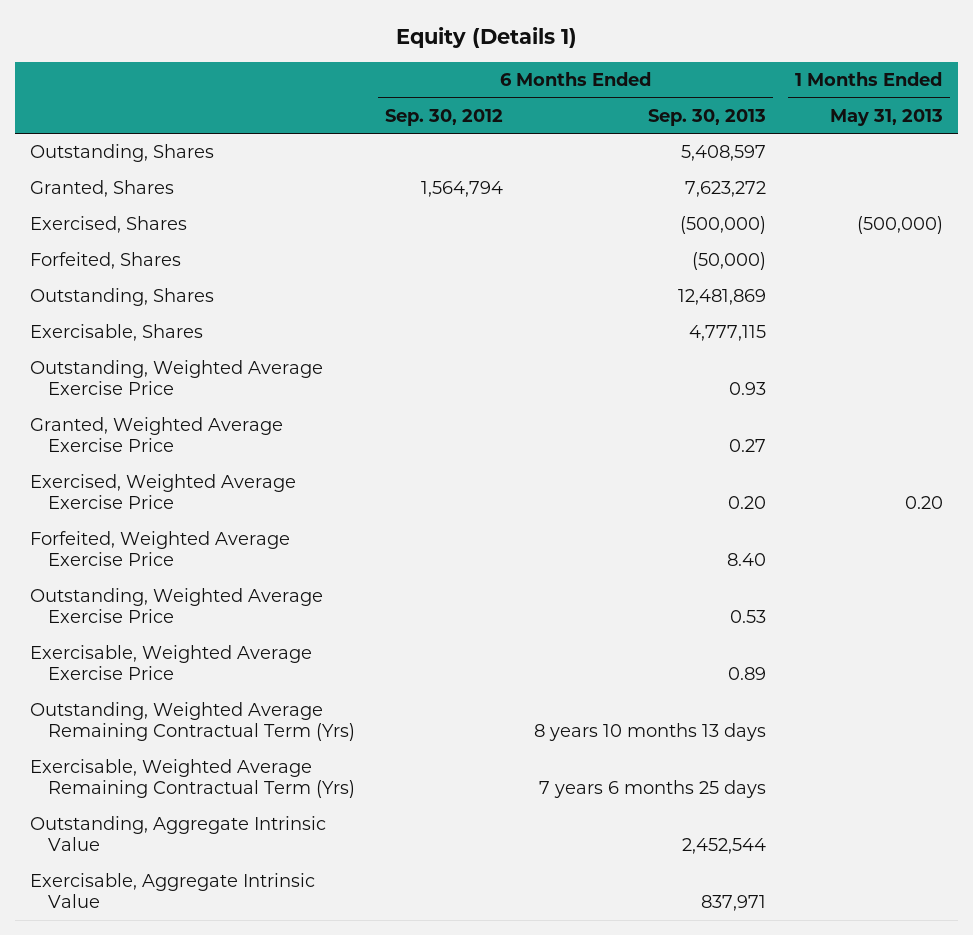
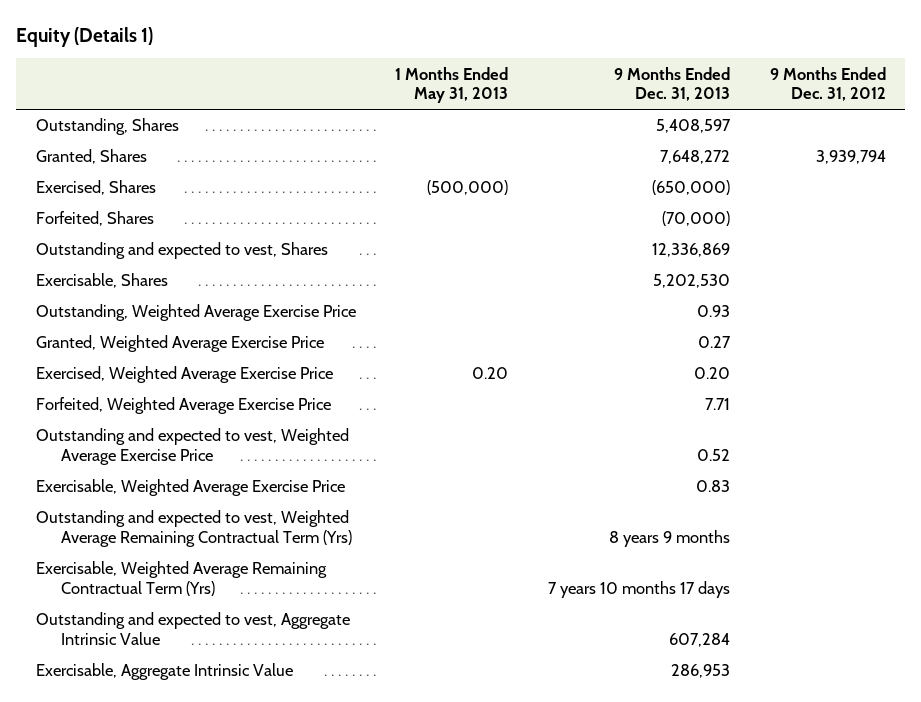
- | 6 Months Ended Sep. 30, 2012 | 6 Months Ended Sep. 30, 2013 | 1 Months Ended May 31, 2013
+ | 1 Months Ended May 31, 2013 | 9 Months Ended Dec. 31, 2013 | 9 Months Ended Dec. 31, 2012
- Outstanding, Shares | | 12,481,869 |
+ Outstanding and expected to vest, Shares | | 12,336,869 |
- Outstanding, Weighted Average Exercise Price | | 0.53 |
+ Outstanding and expected to vest, Weighted Average Exercise Price | | 0.52 |
- Outstanding, Weighted Average Remaining Contractual Term (Yrs) | | 8 years 10 months 13 days |
+ Outstanding and expected to vest, Weighted Average Remaining Contractual Term (Yrs) | | 8 years 9 months |
- Outstanding, Aggregate Intrinsic Value | | 2,452,544 |
+ Outstanding and expected to vest, Aggregate Intrinsic Value | | 607,284 |

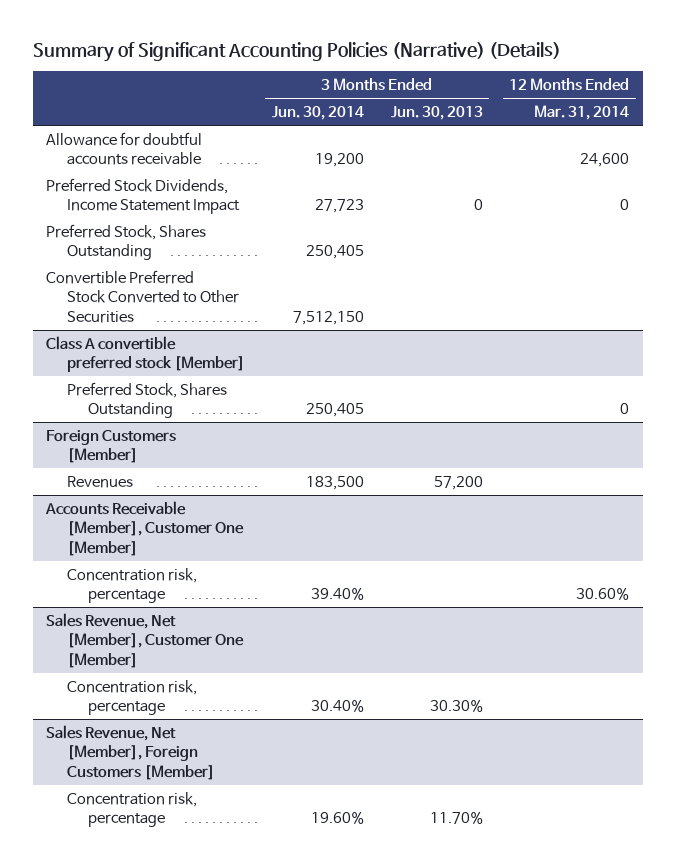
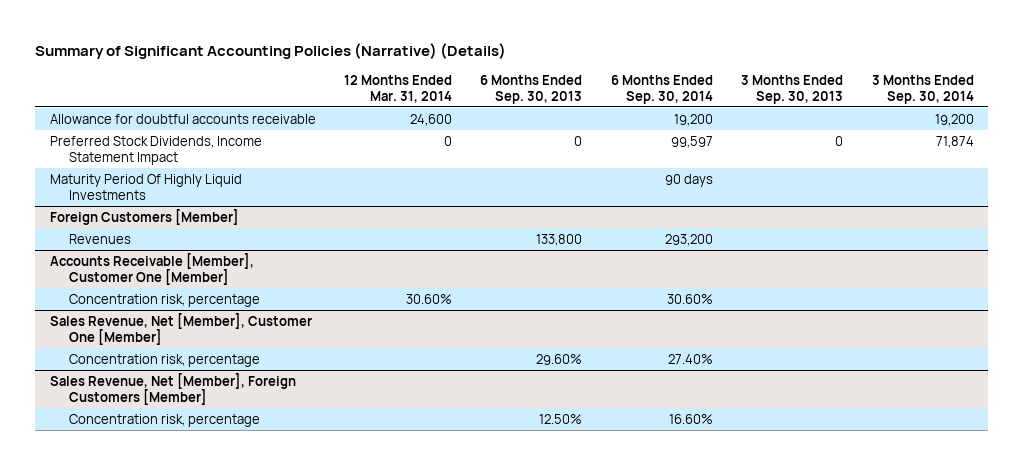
- | 3 Months Ended Jun. 30, 2014 | 3 Months Ended Jun. 30, 2013 | 12 Months Ended Mar. 31, 2014
+ | 12 Months Ended Mar. 31, 2014 | 6 Months Ended Sep. 30, 2013 | 6 Months Ended Sep. 30, 2014 | 3 Months Ended Sep. 30, 2013 | 3 Months Ended Sep. 30, 2014
- Preferred Stock, Shares Outstanding | 250,405 | |
- Convertible Preferred Stock Converted to Other Securities | 7,512,150 | |
- Class A convertible preferred stock [Member]
- Preferred Stock, Shares Outstanding | 250,405 | | 0
+ Maturity Period Of Highly Liquid Investments | | | 90 days | |

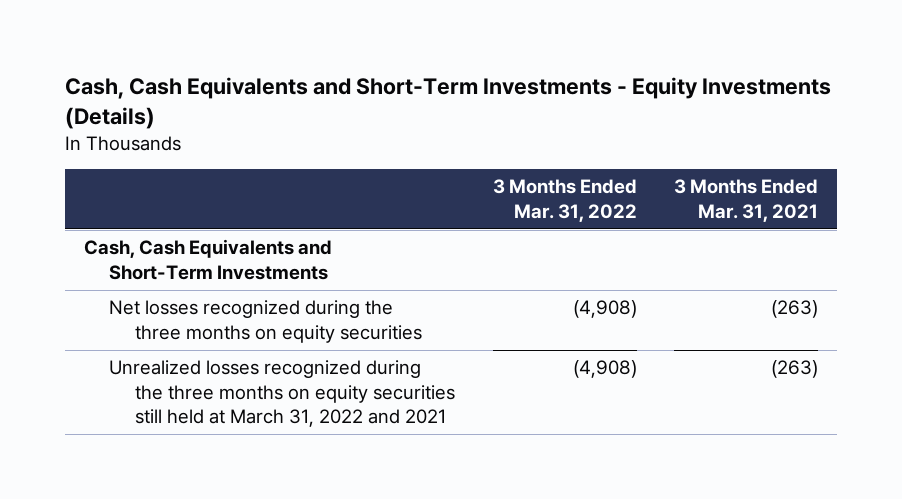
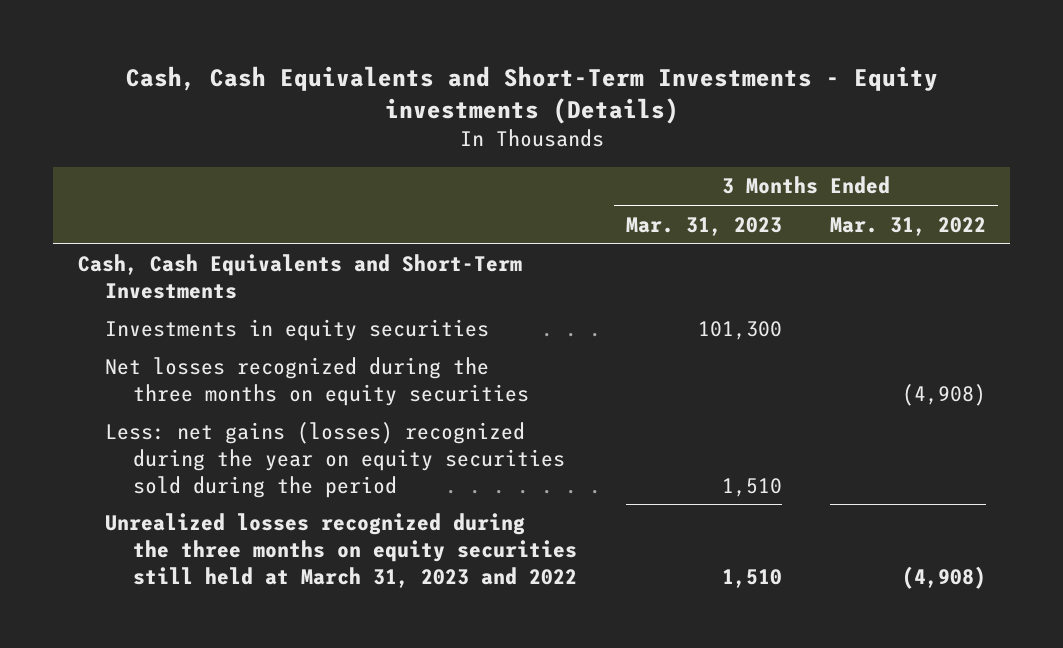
- Cash, Cash Equivalents and Short-Term Investments - Equity Investments (Details)
+ Cash, Cash Equivalents and Short-Term Investments - Equity investments (Details)
- | 3 Months Ended Mar. 31, 2022 | 3 Months Ended Mar. 31, 2021
+ | 3 Months Ended Mar. 31, 2023 | 3 Months Ended Mar. 31, 2022
+ Investments in equity securities | 101,300 |
- Unrealized losses recognized during the three months on equity securities still held at March 31, 2022 and 2021 | (4,908) | (263)
+ Less: net gains (losses) recognized during the year on equity securities sold during the period | 1,510 |
+ Unrealized losses recognized during the three months on equity securities still held at March 31, 2023 and 2022 | 1,510 | (4,908)

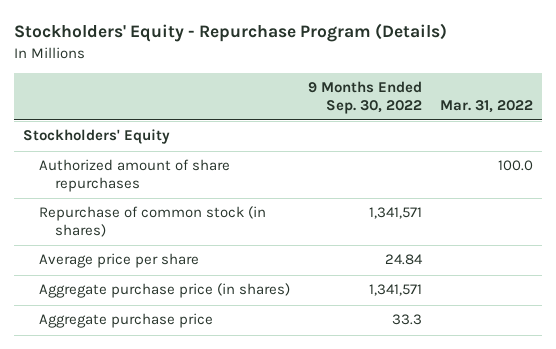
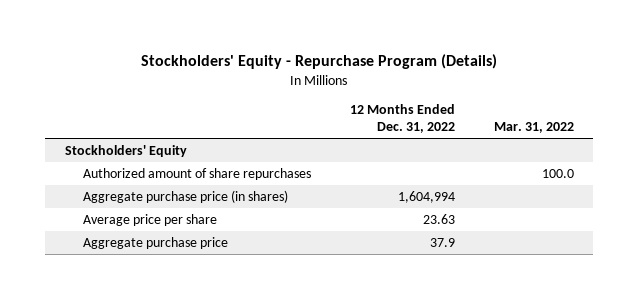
- | 9 Months Ended Sep. 30, 2022 | Mar. 31, 2022
+ | 12 Months Ended Dec. 31, 2022 | Mar. 31, 2022
- Repurchase of common stock (in shares) | 1,341,571 |
moved down: Average price per share | 23.63 |

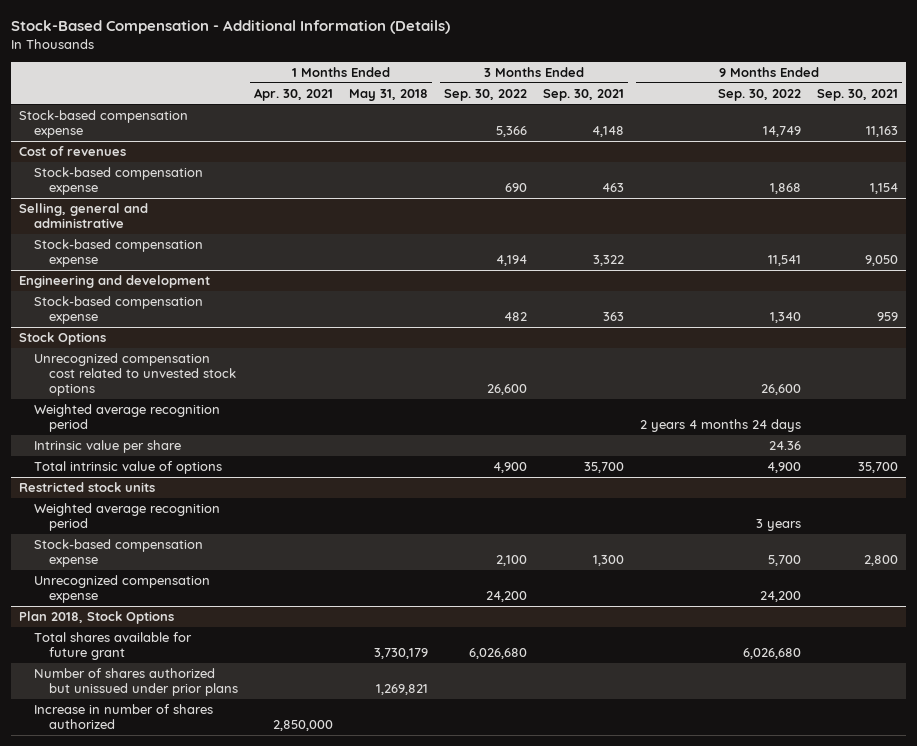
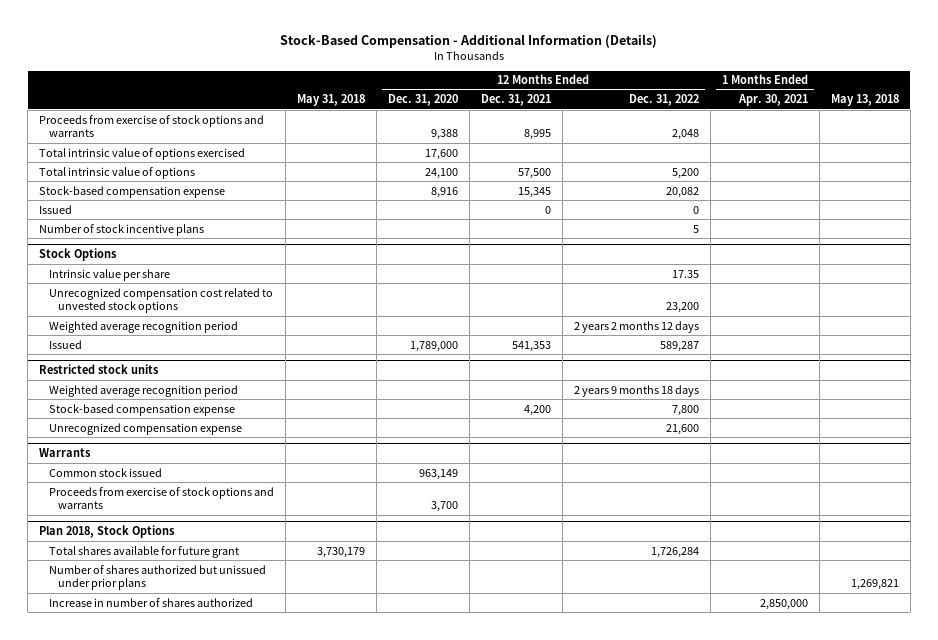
- | 1 Months Ended Apr. 30, 2021 | 1 Months Ended May 31, 2018 | 3 Months Ended Sep. 30, 2022 | 3 Months Ended Sep. 30, 2021 | 9 Months Ended Sep. 30, 2022 | 9 Months Ended Sep. 30, 2021
+ | May 31, 2018 | 12 Months Ended Dec. 31, 2020 | 12 Months Ended Dec. 31, 2021 | 12 Months Ended Dec. 31, 2022 | 1 Months Ended Apr. 30, 2021 | May 13, 2018
+ Proceeds from exercise of stock options and warrants | | 9,388 | 8,995 | 2,048 | |
+ Total intrinsic value of options exercised | | 17,600 | | | |
+ Total intrinsic value of options | | 24,100 | 57,500 | 5,200 | |
- Cost of revenues
- Stock-based compensation expense | | | 690 | 463 | 1,868 | 1,154
- Selling, general and administrative
- Stock-based compensation expense | | | 4,194 | 3,322 | 11,541 | 9,050
- Engineering and development
- Stock-based compensation expense | | | 482 | 363 | 1,340 | 959
+ Issued | | | 0 | 0 | |
+ Number of stock incentive plans | | | | 5 | |
@ Stock Options
moved up: Intrinsic value per share | | | | 17.35 | |
- Total intrinsic value of options | | | 4,900 | 35,700 | 4,900 | 35,700
+ Issued | | 1,789,000 | 541,353 | 589,287 | |
+ Warrants
+ Common stock issued | | 963,149 | | | |
+ Proceeds from exercise of stock options and warrants | | 3,700 | | | |

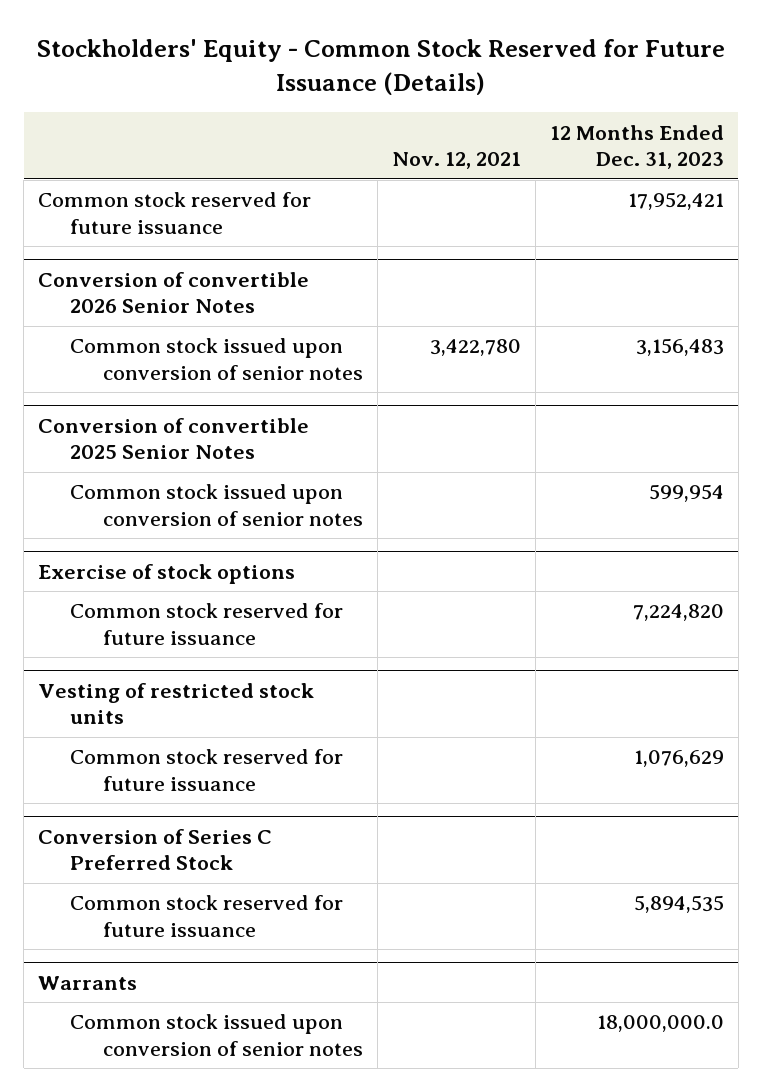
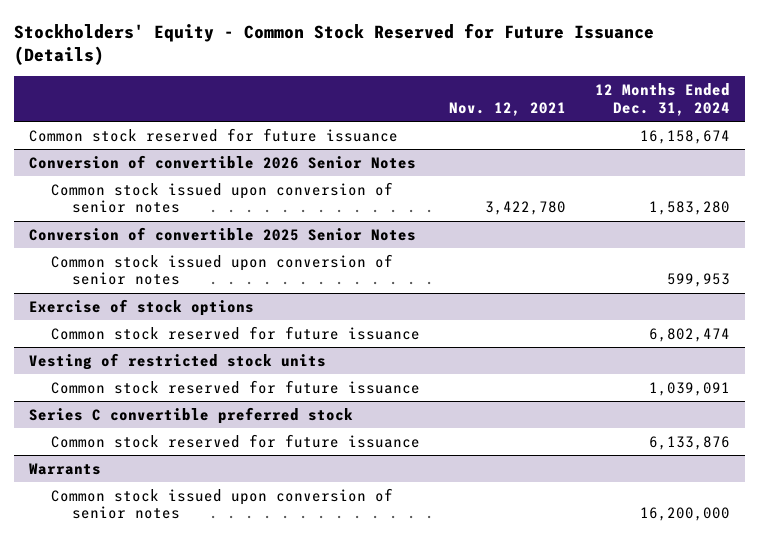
- | Nov. 12, 2021 | 12 Months Ended Dec. 31, 2023
+ | Nov. 12, 2021 | 12 Months Ended Dec. 31, 2024
- Conversion of Series C Preferred Stock
+ Series C convertible preferred stock

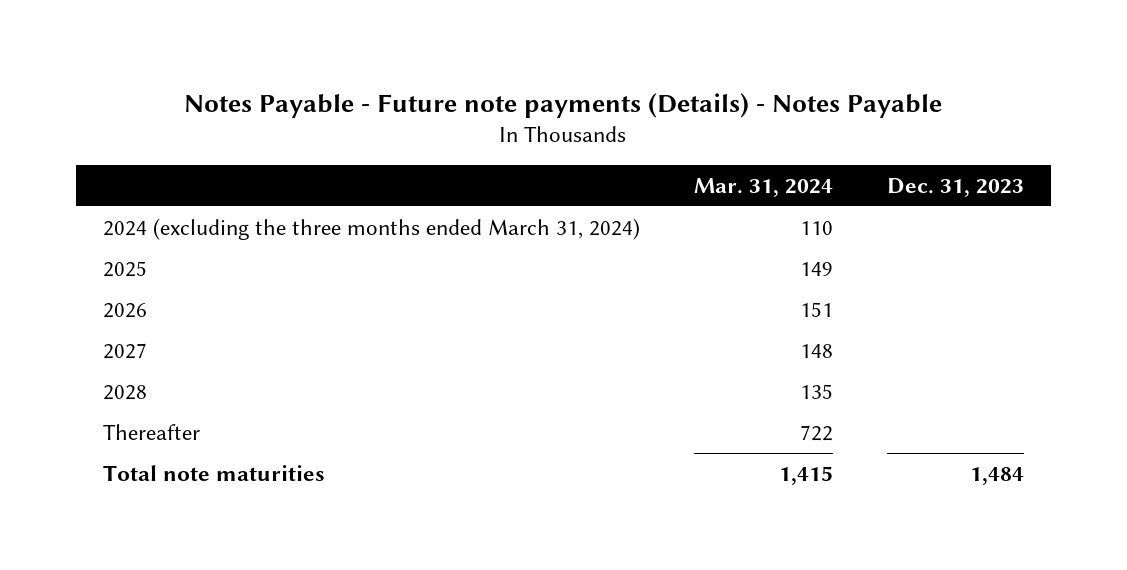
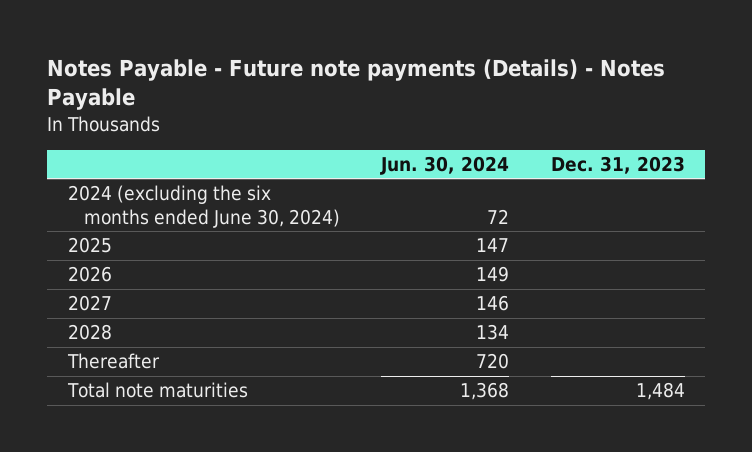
- | Mar. 31, 2024 | Dec. 31, 2023
+ | Jun. 30, 2024 | Dec. 31, 2023
- 2024 (excluding the three months ended March 31, 2024) | 110 |
+ 2024 (excluding the six months ended June 30, 2024) | 72 |

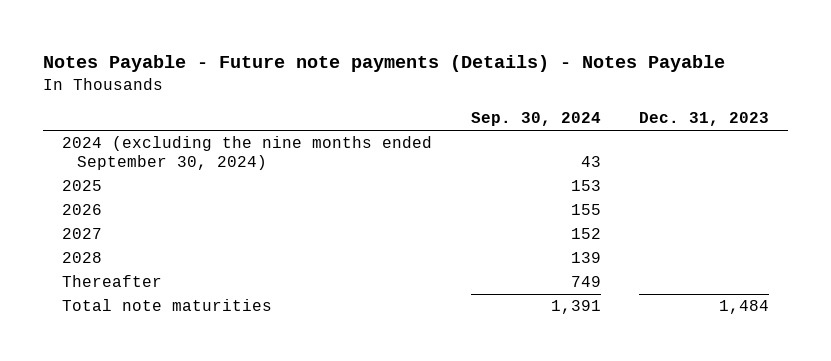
- | Jun. 30, 2024 | Dec. 31, 2023
+ | Sep. 30, 2024 | Dec. 31, 2023
- 2024 (excluding the six months ended June 30, 2024) | 72 |
+ 2024 (excluding the nine months ended September 30, 2024) | 43 |

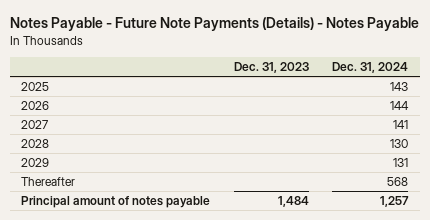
- Notes Payable - Future note payments (Details) - Notes Payable
+ Notes Payable - Future Note Payments (Details) - Notes Payable
- | Sep. 30, 2024 | Dec. 31, 2023
+ | Dec. 31, 2023 | Dec. 31, 2024
- 2024 (excluding the nine months ended September 30, 2024) | 43 |
+ 2029 | | 131
- Total note maturities | 1,391 | 1,484
+ Principal amount of notes payable | 1,484 | 1,257

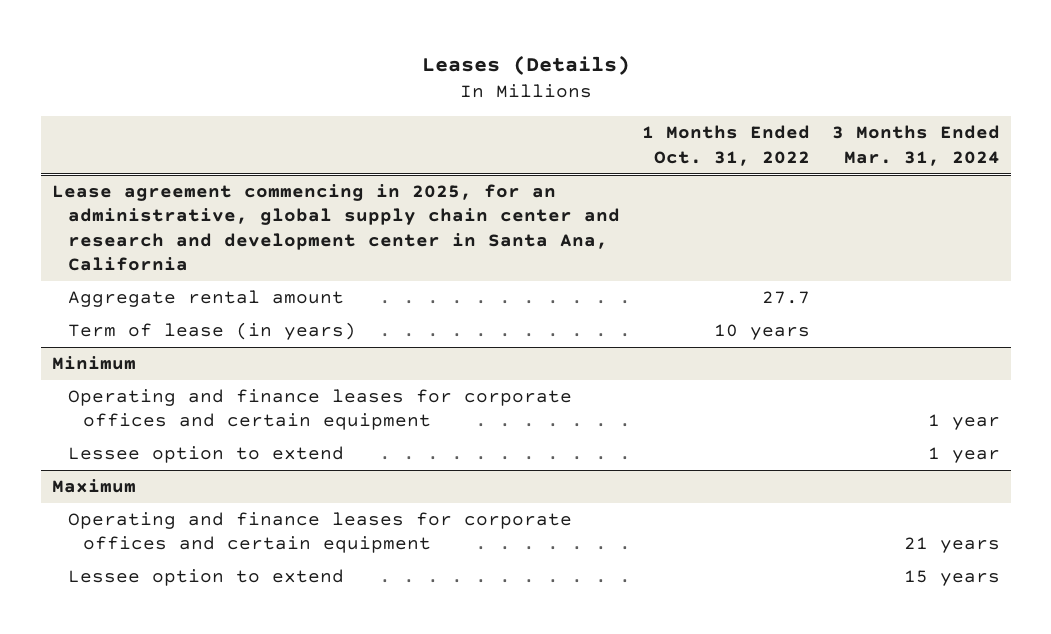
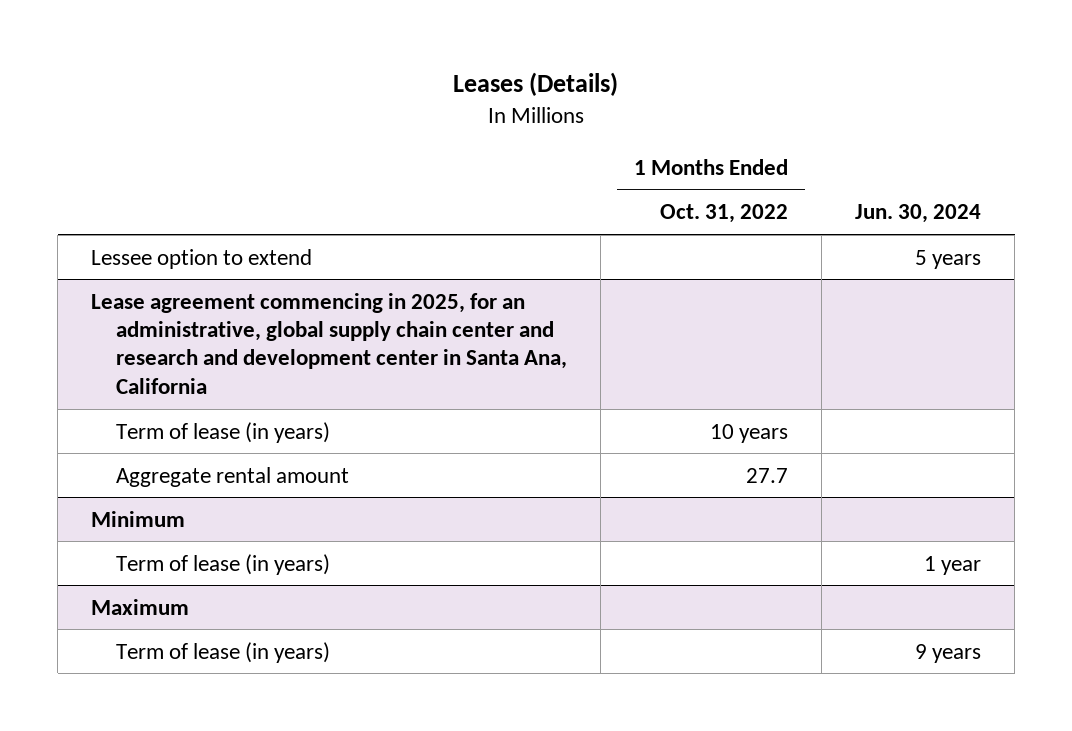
- | 1 Months Ended Oct. 31, 2022 | 3 Months Ended Mar. 31, 2024
+ | 1 Months Ended Oct. 31, 2022 | Jun. 30, 2024
+ Lessee option to extend | | 5 years
@ Lease agreement commencing in 2025, for an administrative, global supply chain center and research and development center in Santa Ana, California
moved down: Aggregate rental amount | 27.7 |
@ Minimum
- Operating and finance leases for corporate offices and certain equipment | | 1 year
- Lessee option to extend | | 1 year
+ Term of lease (in years) | | 1 year
@ Maximum
- Operating and finance leases for corporate offices and certain equipment | | 21 years
- Lessee option to extend | | 15 years
+ Term of lease (in years) | | 9 years

